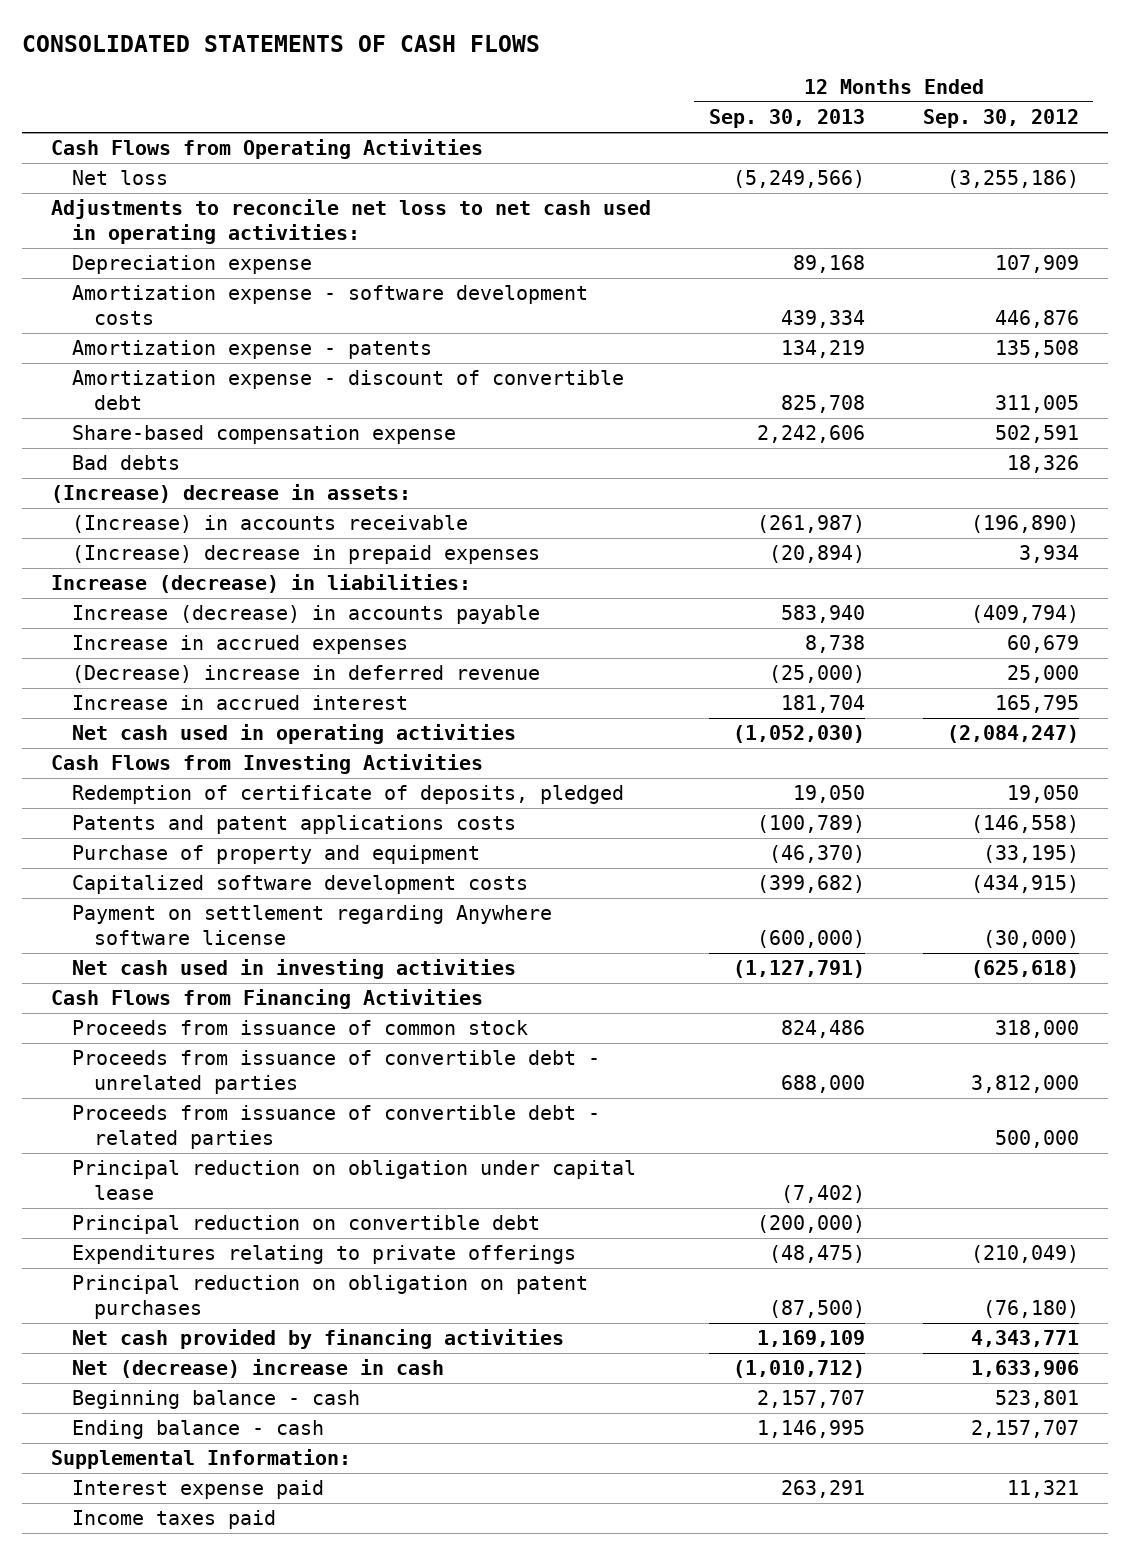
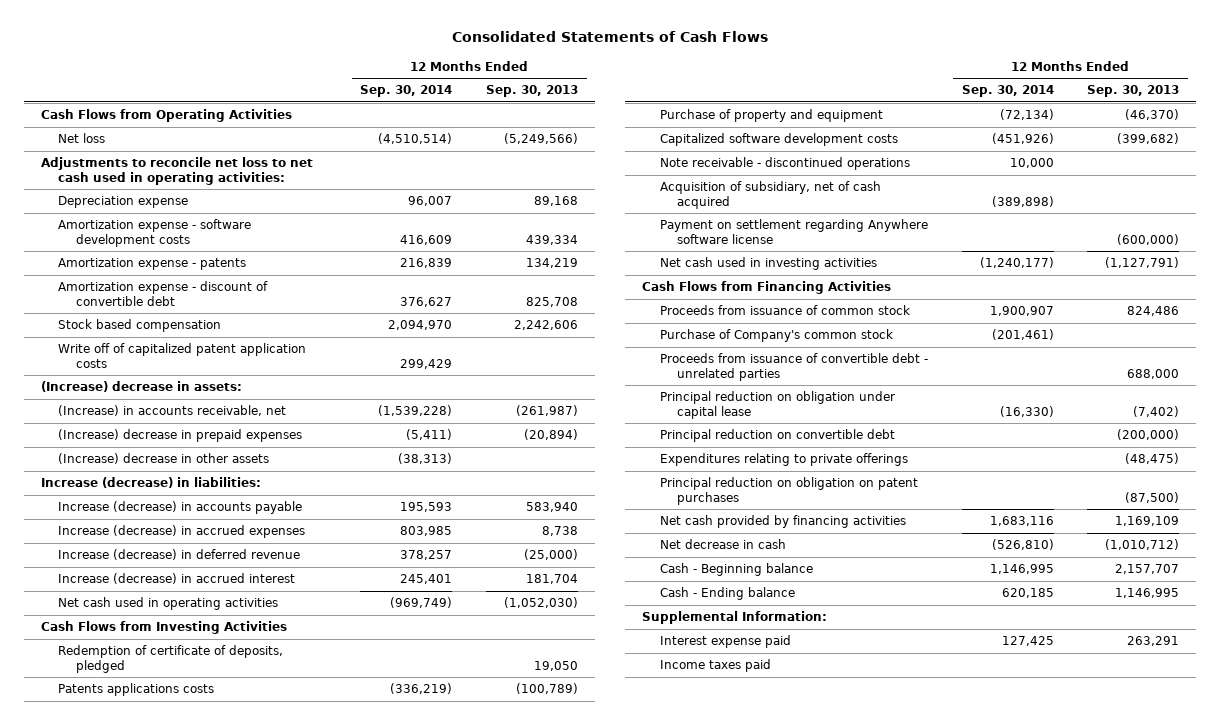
- CONSOLIDATED STATEMENTS OF CASH FLOWS
+ Consolidated Statements of Cash Flows
- | 12 Months Ended Sep. 30, 2013 | 12 Months Ended Sep. 30, 2012
+ | 12 Months Ended Sep. 30, 2014 | 12 Months Ended Sep. 30, 2013
- Share-based compensation expense | 2,242,606 | 502,591
- Bad debts | | 18,326
+ Stock based compensation | 2,094,970 | 2,242,606
+ Write off of capitalized patent application costs | 299,429 |
- (Increase) in accounts receivable | (261,987) | (196,890)
+ (Increase) in accounts receivable, net | (1,539,228) | (261,987)
+ (Increase) decrease in other assets | (38,313) |
- Increase in accrued expenses | 8,738 | 60,679
- (Decrease) increase in deferred revenue | (25,000) | 25,000
- Increase in accrued interest | 181,704 | 165,795
+ Increase (decrease) in accrued expenses | 803,985 | 8,738
+ Increase (decrease) in deferred revenue | 378,257 | (25,000)
+ Increase (decrease) in accrued interest | 245,401 | 181,704
- Patents and patent applications costs | (100,789) | (146,558)
+ Patents applications costs | (336,219) | (100,789)
+ Note receivable - discontinued operations | 10,000 |
+ Acquisition of subsidiary, net of cash acquired | (389,898) |
+ Purchase of Company's common stock | (201,461) |
- Proceeds from issuance of convertible debt - related parties | | 500,000
- Net (decrease) increase in cash | (1,010,712) | 1,633,906
- Beginning balance - cash | 2,157,707 | 523,801
- Ending balance - cash | 1,146,995 | 2,157,707
+ Net decrease in cash | (526,810) | (1,010,712)
+ Cash - Beginning balance | 1,146,995 | 2,157,707
+ Cash - Ending balance | 620,185 | 1,146,995

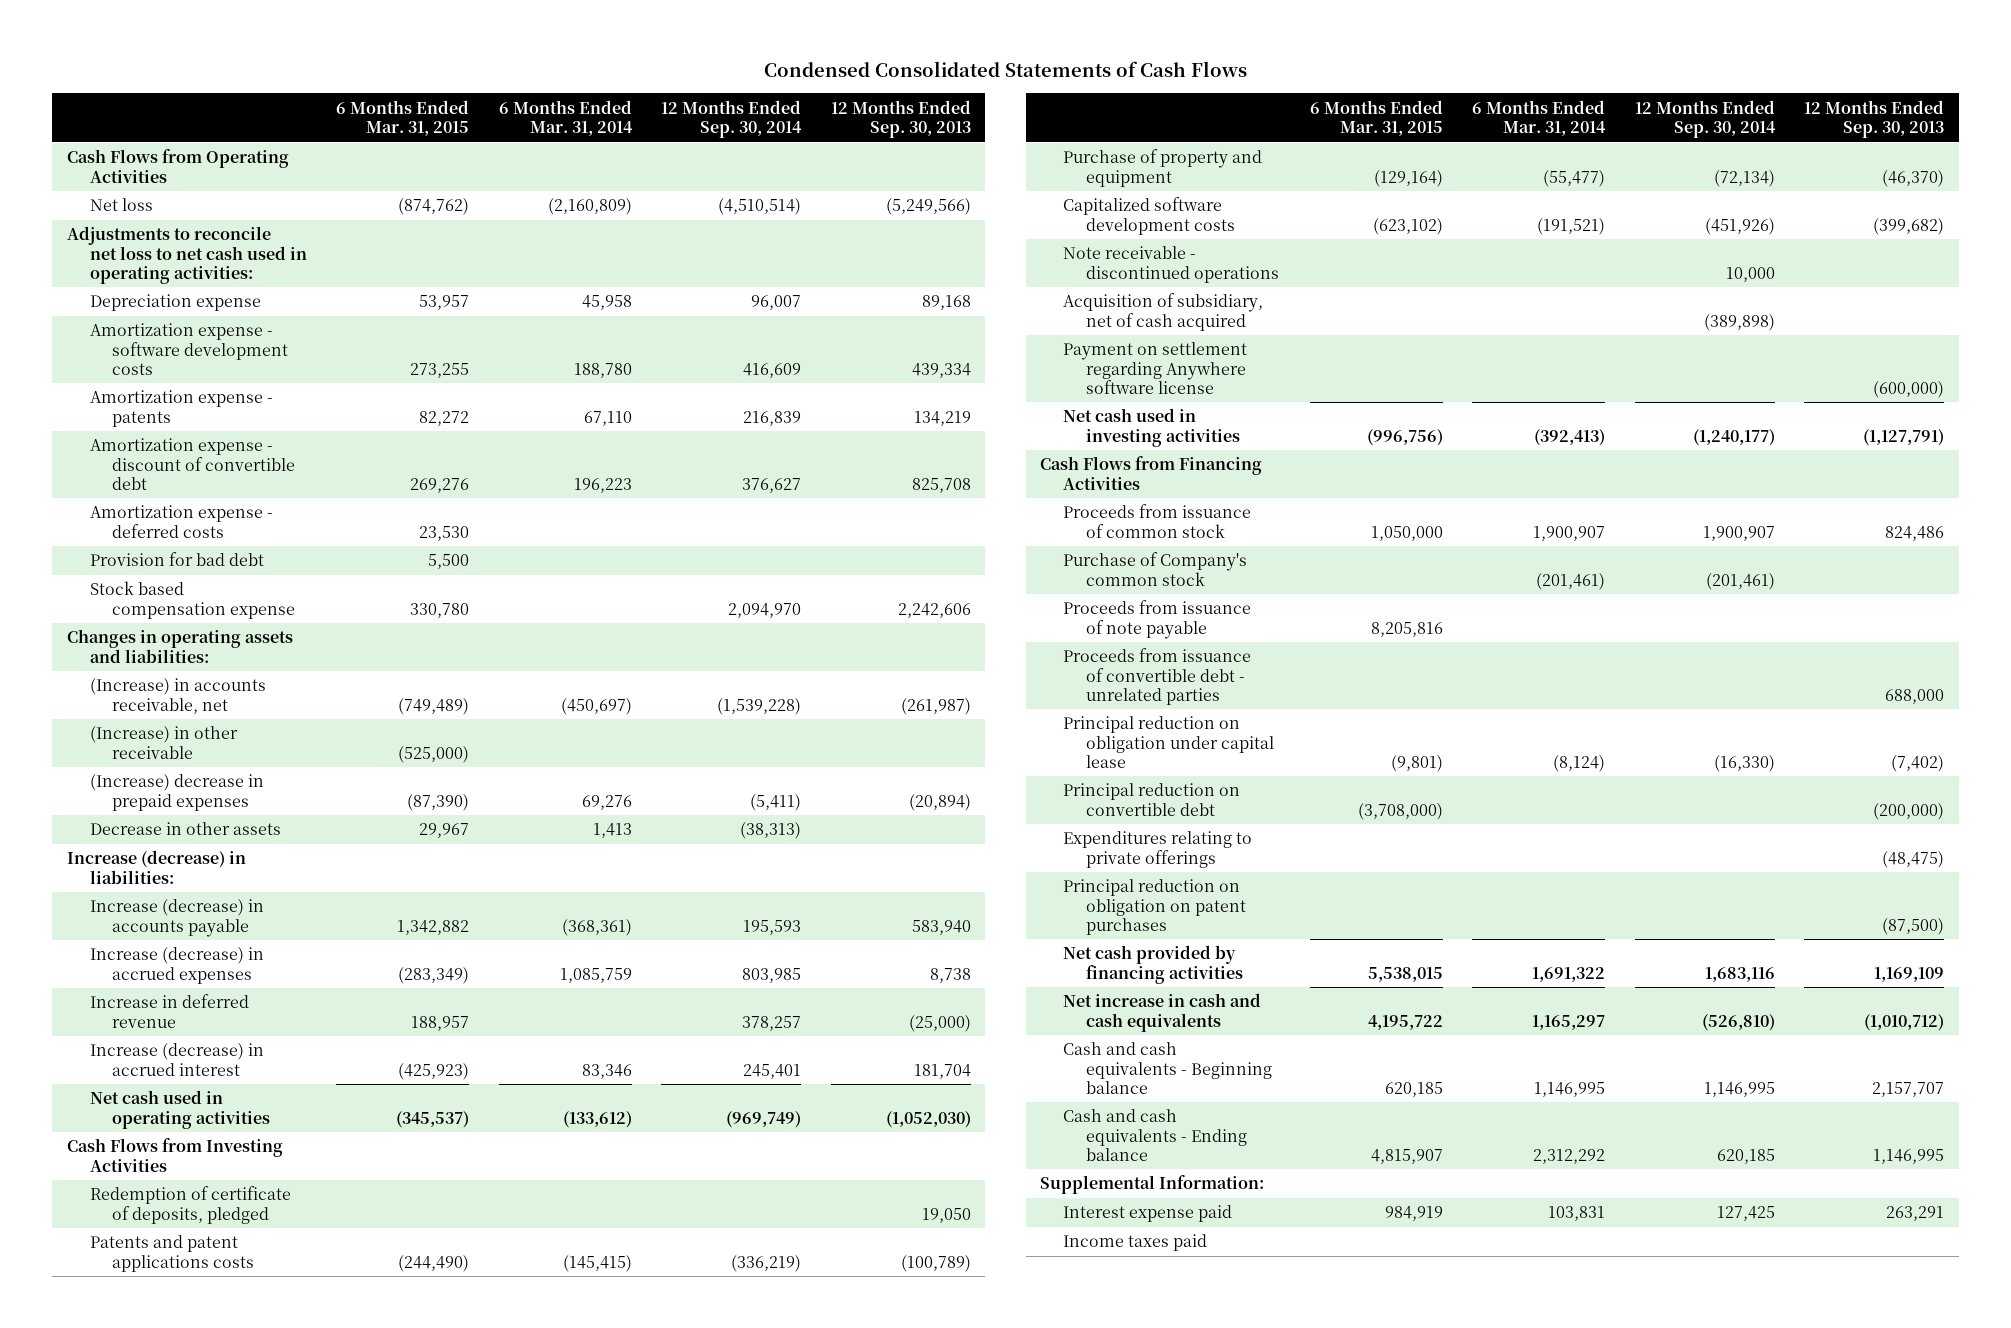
- Consolidated Statements of Cash Flows
+ Condensed Consolidated Statements of Cash Flows
- | 12 Months Ended Sep. 30, 2014 | 12 Months Ended Sep. 30, 2013
+ | 6 Months Ended Mar. 31, 2015 | 6 Months Ended Mar. 31, 2014 | 12 Months Ended Sep. 30, 2014 | 12 Months Ended Sep. 30, 2013
- Stock based compensation | 2,094,970 | 2,242,606
- Write off of capitalized patent application costs | 299,429 |
- (Increase) decrease in assets:
+ Amortization expense - deferred costs | 23,530 | | |
+ Provision for bad debt | 5,500 | | |
+ Stock based compensation expense | 330,780 | | 2,094,970 | 2,242,606
+ Changes in operating assets and liabilities:
+ (Increase) in other receivable | (525,000) | | |
- (Increase) decrease in other assets | (38,313) |
+ Decrease in other assets | 29,967 | 1,413 | (38,313) |
- Increase (decrease) in deferred revenue | 378,257 | (25,000)
+ Increase in deferred revenue | 188,957 | | 378,257 | (25,000)
- Patents applications costs | (336,219) | (100,789)
+ Patents and patent applications costs | (244,490) | (145,415) | (336,219) | (100,789)
+ Proceeds from issuance of note payable | 8,205,816 | | |
- Net decrease in cash | (526,810) | (1,010,712)
- Cash - Beginning balance | 1,146,995 | 2,157,707
- Cash - Ending balance | 620,185 | 1,146,995
+ Net increase in cash and cash equivalents | 4,195,722 | 1,165,297 | (526,810) | (1,010,712)
+ Cash and cash equivalents - Beginning balance | 620,185 | 1,146,995 | 1,146,995 | 2,157,707
+ Cash and cash equivalents - Ending balance | 4,815,907 | 2,312,292 | 620,185 | 1,146,995

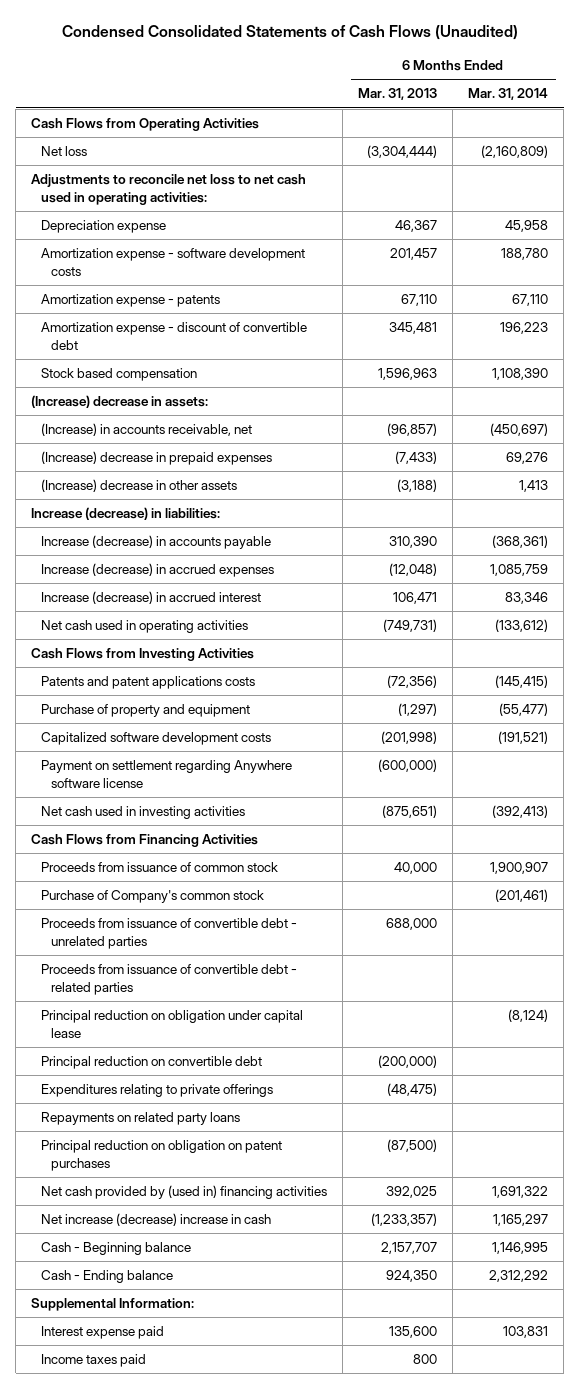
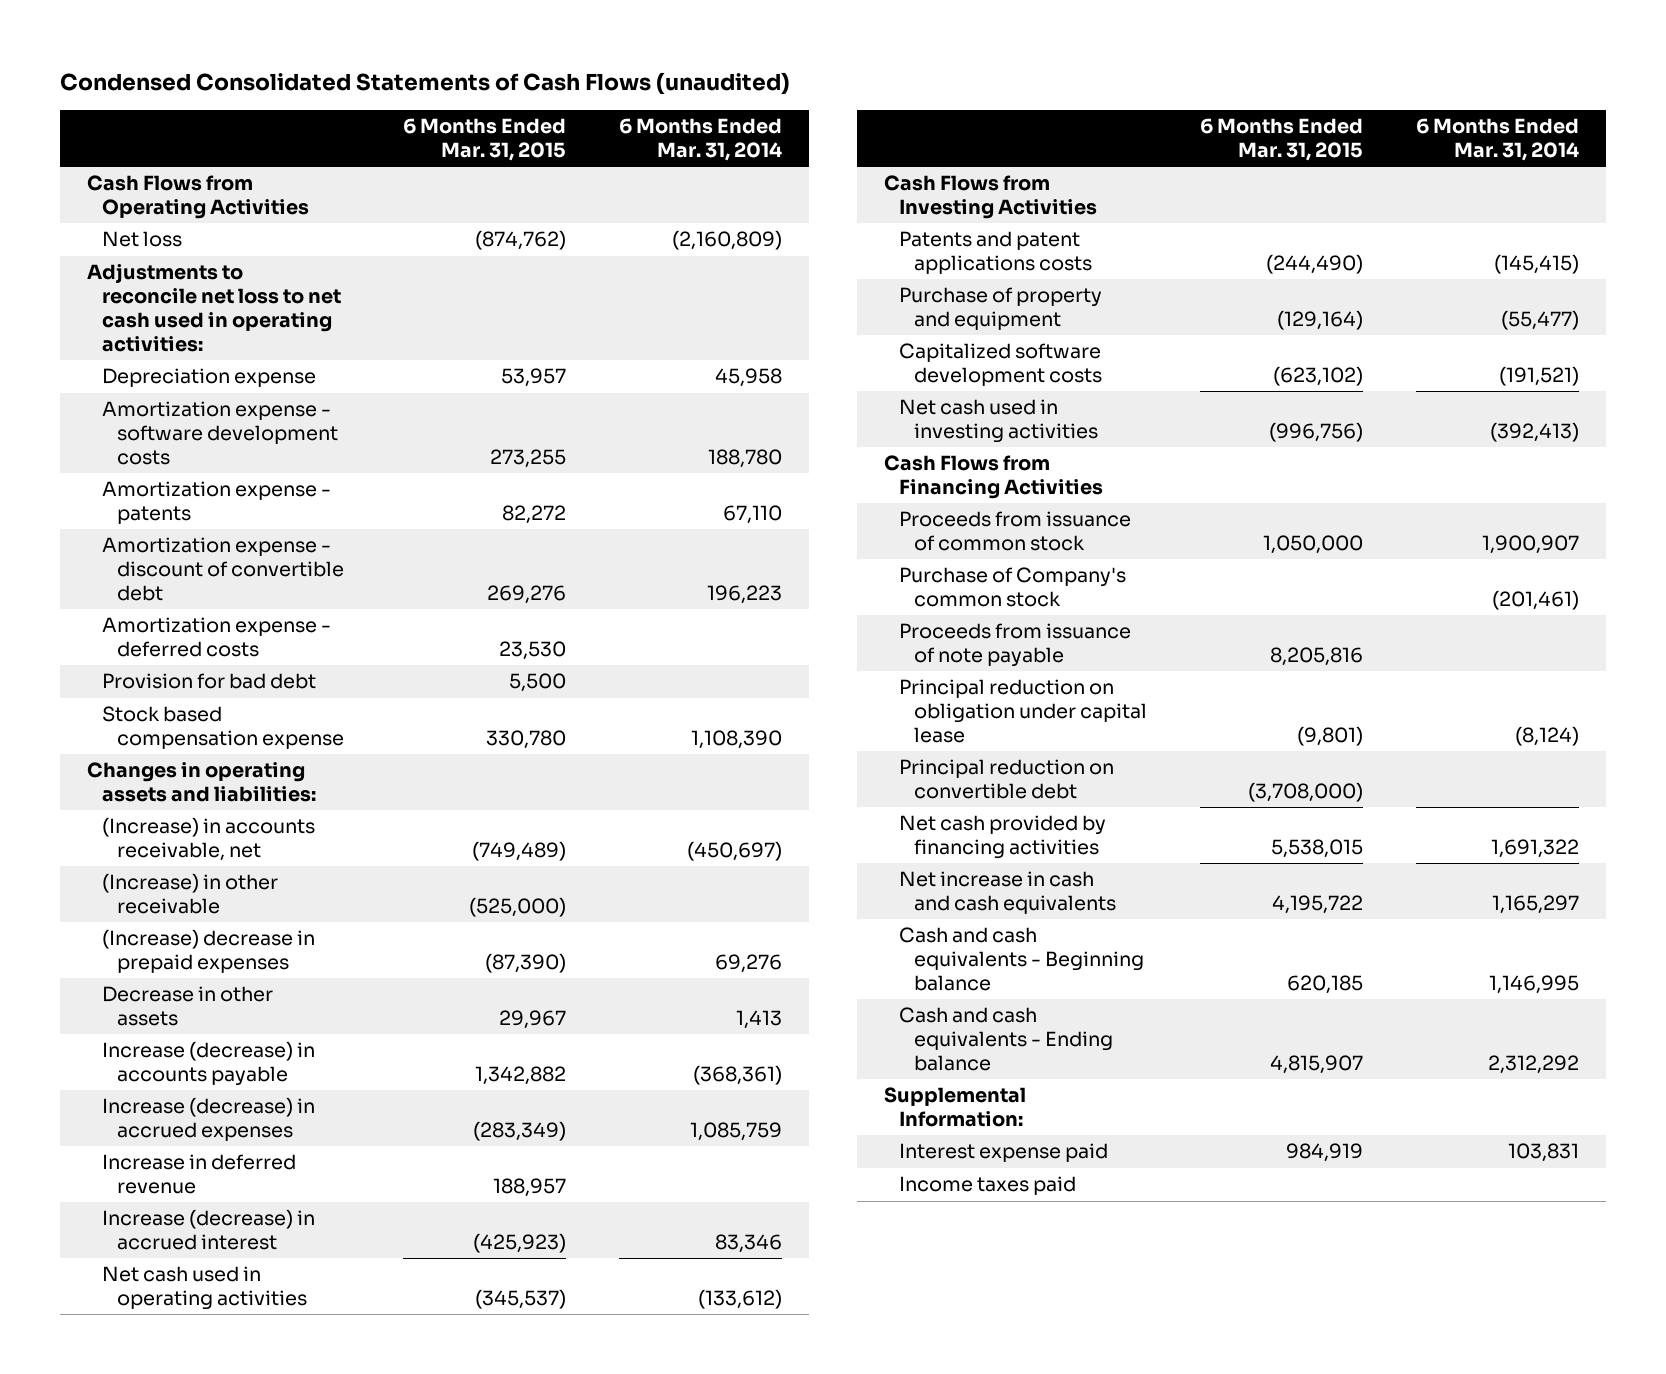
- Condensed Consolidated Statements of Cash Flows (Unaudited)
+ Condensed Consolidated Statements of Cash Flows (unaudited)
- | 6 Months Ended Mar. 31, 2013 | 6 Months Ended Mar. 31, 2014
+ | 6 Months Ended Mar. 31, 2015 | 6 Months Ended Mar. 31, 2014
- Stock based compensation | 1,596,963 | 1,108,390
- (Increase) decrease in assets:
+ Amortization expense - deferred costs | 23,530 |
+ Provision for bad debt | 5,500 |
+ Stock based compensation expense | 330,780 | 1,108,390
+ Changes in operating assets and liabilities:
+ (Increase) in other receivable | (525,000) |
- (Increase) decrease in other assets | (3,188) | 1,413
- Increase (decrease) in liabilities:
+ Decrease in other assets | 29,967 | 1,413
+ Increase in deferred revenue | 188,957 |
- Payment on settlement regarding Anywhere software license | (600,000) |
- Proceeds from issuance of convertible debt - unrelated parties | 688,000 |
- Proceeds from issuance of convertible debt - related parties
+ Proceeds from issuance of note payable | 8,205,816 |
- Expenditures relating to private offerings | (48,475) |
- Repayments on related party loans
- Principal reduction on obligation on patent purchases | (87,500) |
- Net cash provided by (used in) financing activities | 392,025 | 1,691,322
- Net increase (decrease) increase in cash | (1,233,357) | 1,165,297
- Cash - Beginning balance | 2,157,707 | 1,146,995
- Cash - Ending balance | 924,350 | 2,312,292
+ Net cash provided by financing activities | 5,538,015 | 1,691,322
+ Net increase in cash and cash equivalents | 4,195,722 | 1,165,297
+ Cash and cash equivalents - Beginning balance | 620,185 | 1,146,995
+ Cash and cash equivalents - Ending balance | 4,815,907 | 2,312,292

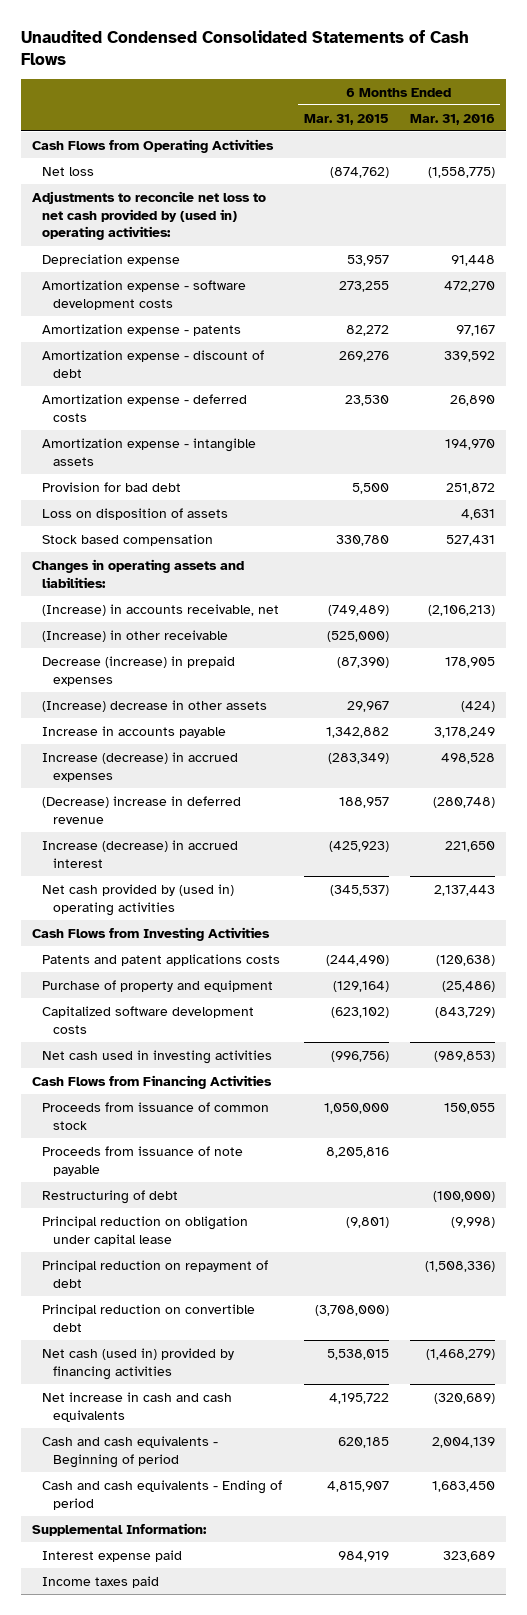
- Condensed Consolidated Statements of Cash Flows (unaudited)
+ Unaudited Condensed Consolidated Statements of Cash Flows
- | 6 Months Ended Mar. 31, 2015 | 6 Months Ended Mar. 31, 2014
+ | 6 Months Ended Mar. 31, 2015 | 6 Months Ended Mar. 31, 2016
- Adjustments to reconcile net loss to net cash used in operating activities:
+ Adjustments to reconcile net loss to net cash provided by (used in) operating activities:
- Amortization expense - discount of convertible debt | 269,276 | 196,223
+ Amortization expense - discount of debt | 269,276 | 339,592
+ Amortization expense - intangible assets | | 194,970
- Stock based compensation expense | 330,780 | 1,108,390
+ Loss on disposition of assets | | 4,631
+ Stock based compensation | 330,780 | 527,431
- (Increase) decrease in prepaid expenses | (87,390) | 69,276
- Decrease in other assets | 29,967 | 1,413
- Increase (decrease) in accounts payable | 1,342,882 | (368,361)
+ Decrease (increase) in prepaid expenses | (87,390) | 178,905
+ (Increase) decrease in other assets | 29,967 | (424)
+ Increase in accounts payable | 1,342,882 | 3,178,249
- Increase in deferred revenue | 188,957 |
+ (Decrease) increase in deferred revenue | 188,957 | (280,748)
- Net cash used in operating activities | (345,537) | (133,612)
+ Net cash provided by (used in) operating activities | (345,537) | 2,137,443
- Purchase of Company's common stock | | (201,461)
+ Restructuring of debt | | (100,000)
+ Principal reduction on repayment of debt | | (1,508,336)
- Net cash provided by financing activities | 5,538,015 | 1,691,322
+ Net cash (used in) provided by financing activities | 5,538,015 | (1,468,279)
- Cash and cash equivalents - Beginning balance | 620,185 | 1,146,995
- Cash and cash equivalents - Ending balance | 4,815,907 | 2,312,292
+ Cash and cash equivalents - Beginning of period | 620,185 | 2,004,139
+ Cash and cash equivalents - Ending of period | 4,815,907 | 1,683,450

